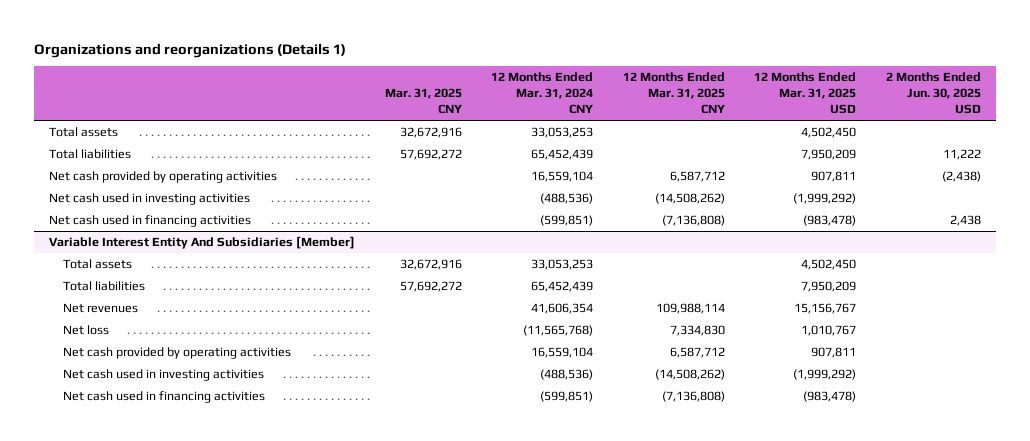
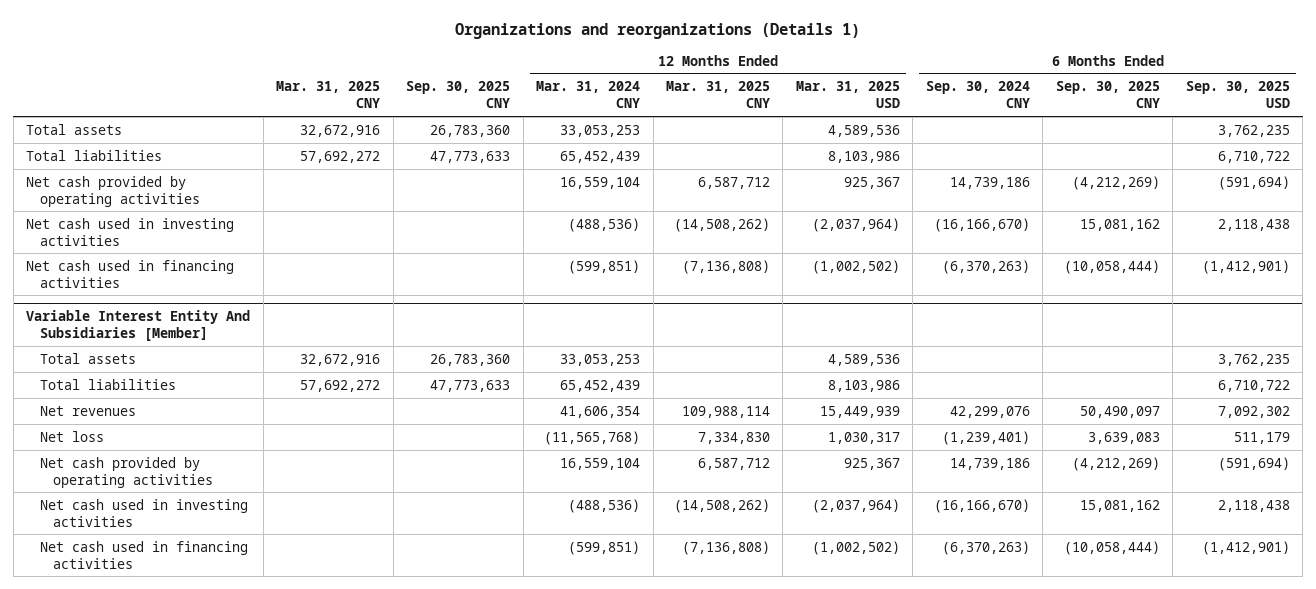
- | Mar. 31, 2025 CNY | 12 Months Ended Mar. 31, 2024 CNY | 12 Months Ended Mar. 31, 2025 CNY | 12 Months Ended Mar. 31, 2025 USD | 2 Months Ended Jun. 30, 2025 USD
+ | Mar. 31, 2025 CNY | Sep. 30, 2025 CNY | 12 Months Ended Mar. 31, 2024 CNY | 12 Months Ended Mar. 31, 2025 CNY | 12 Months Ended Mar. 31, 2025 USD | 6 Months Ended Sep. 30, 2024 CNY | 6 Months Ended Sep. 30, 2025 CNY | 6 Months Ended Sep. 30, 2025 USD
- Total assets | 32,672,916 | 33,053,253 | | 4,502,450 |
- Total liabilities | 57,692,272 | 65,452,439 | | 7,950,209 | 11,222
- Net cash provided by operating activities | | 16,559,104 | 6,587,712 | 907,811 | (2,438)
- Net cash used in investing activities | | (488,536) | (14,508,262) | (1,999,292) |
- Net cash used in financing activities | | (599,851) | (7,136,808) | (983,478) | 2,438
+ Total assets | 32,672,916 | 26,783,360 | 33,053,253 | | 4,589,536 | | | 3,762,235
+ Total liabilities | 57,692,272 | 47,773,633 | 65,452,439 | | 8,103,986 | | | 6,710,722
+ Net cash provided by operating activities | | | 16,559,104 | 6,587,712 | 925,367 | 14,739,186 | (4,212,269) | (591,694)
+ Net cash used in investing activities | | | (488,536) | (14,508,262) | (2,037,964) | (16,166,670) | 15,081,162 | 2,118,438
+ Net cash used in financing activities | | | (599,851) | (7,136,808) | (1,002,502) | (6,370,263) | (10,058,444) | (1,412,901)
@ Variable Interest Entity And Subsidiaries [Member]
- Total assets | 32,672,916 | 33,053,253 | | 4,502,450 |
- Total liabilities | 57,692,272 | 65,452,439 | | 7,950,209 |
- Net revenues | | 41,606,354 | 109,988,114 | 15,156,767 |
- Net loss | | (11,565,768) | 7,334,830 | 1,010,767 |
- Net cash provided by operating activities | | 16,559,104 | 6,587,712 | 907,811 |
- Net cash used in investing activities | | (488,536) | (14,508,262) | (1,999,292) |
- Net cash used in financing activities | | (599,851) | (7,136,808) | (983,478) |
+ Total assets | 32,672,916 | 26,783,360 | 33,053,253 | | 4,589,536 | | | 3,762,235
+ Total liabilities | 57,692,272 | 47,773,633 | 65,452,439 | | 8,103,986 | | | 6,710,722
+ Net revenues | | | 41,606,354 | 109,988,114 | 15,449,939 | 42,299,076 | 50,490,097 | 7,092,302
+ Net loss | | | (11,565,768) | 7,334,830 | 1,030,317 | (1,239,401) | 3,639,083 | 511,179
+ Net cash provided by operating activities | | | 16,559,104 | 6,587,712 | 925,367 | 14,739,186 | (4,212,269) | (591,694)
+ Net cash used in investing activities | | | (488,536) | (14,508,262) | (2,037,964) | (16,166,670) | 15,081,162 | 2,118,438
+ Net cash used in financing activities | | | (599,851) | (7,136,808) | (1,002,502) | (6,370,263) | (10,058,444) | (1,412,901)

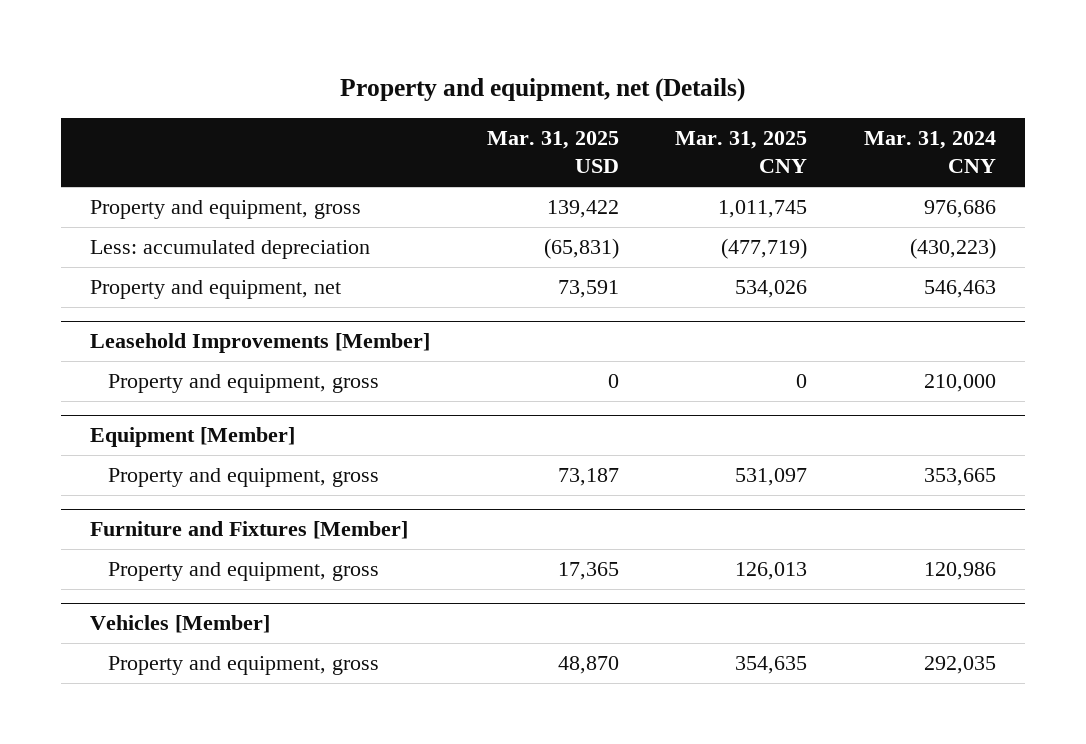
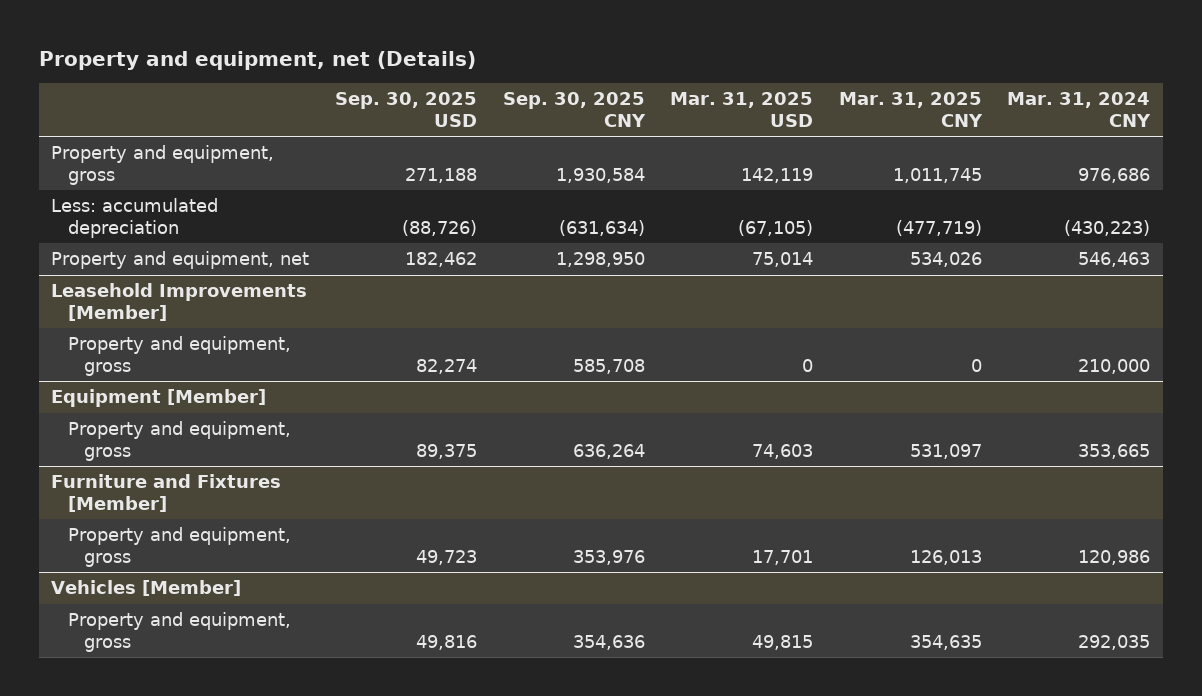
- | Mar. 31, 2025 USD | Mar. 31, 2025 CNY | Mar. 31, 2024 CNY
+ | Sep. 30, 2025 USD | Sep. 30, 2025 CNY | Mar. 31, 2025 USD | Mar. 31, 2025 CNY | Mar. 31, 2024 CNY
- Property and equipment, gross | 139,422 | 1,011,745 | 976,686
- Less: accumulated depreciation | (65,831) | (477,719) | (430,223)
- Property and equipment, net | 73,591 | 534,026 | 546,463
+ Property and equipment, gross | 271,188 | 1,930,584 | 142,119 | 1,011,745 | 976,686
+ Less: accumulated depreciation | (88,726) | (631,634) | (67,105) | (477,719) | (430,223)
+ Property and equipment, net | 182,462 | 1,298,950 | 75,014 | 534,026 | 546,463
@ Equipment [Member]
- Property and equipment, gross | 73,187 | 531,097 | 353,665
+ Property and equipment, gross | 89,375 | 636,264 | 74,603 | 531,097 | 353,665
@ Furniture and Fixtures [Member]
- Property and equipment, gross | 17,365 | 126,013 | 120,986
+ Property and equipment, gross | 49,723 | 353,976 | 17,701 | 126,013 | 120,986
@ Vehicles [Member]
- Property and equipment, gross | 48,870 | 354,635 | 292,035
+ Property and equipment, gross | 49,816 | 354,636 | 49,815 | 354,635 | 292,035

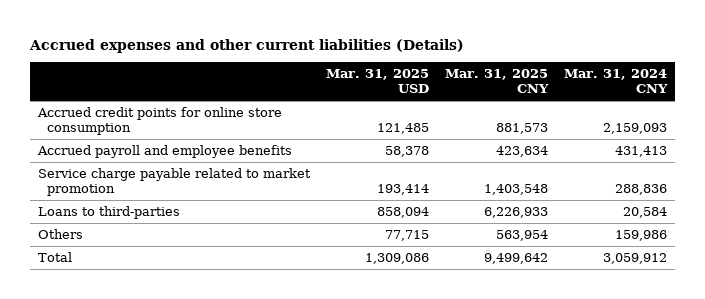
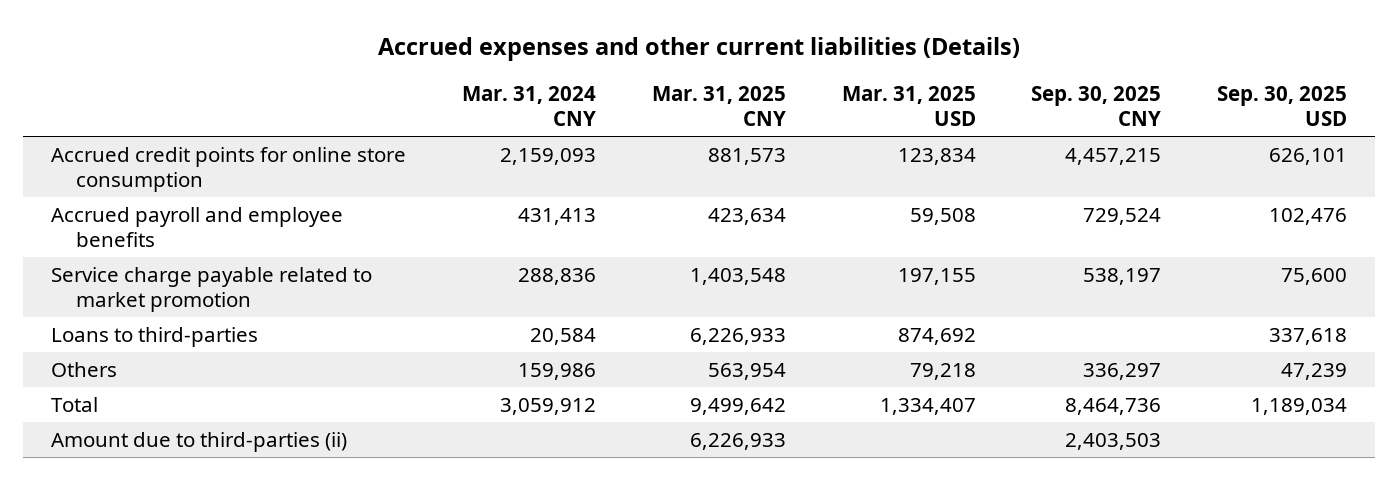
- | Mar. 31, 2025 USD | Mar. 31, 2025 CNY | Mar. 31, 2024 CNY
+ | Mar. 31, 2024 CNY | Mar. 31, 2025 CNY | Mar. 31, 2025 USD | Sep. 30, 2025 CNY | Sep. 30, 2025 USD
- Accrued credit points for online store consumption | 121,485 | 881,573 | 2,159,093
- Accrued payroll and employee benefits | 58,378 | 423,634 | 431,413
- Service charge payable related to market promotion | 193,414 | 1,403,548 | 288,836
- Loans to third-parties | 858,094 | 6,226,933 | 20,584
- Others | 77,715 | 563,954 | 159,986
- Total | 1,309,086 | 9,499,642 | 3,059,912
+ Accrued credit points for online store consumption | 2,159,093 | 881,573 | 123,834 | 4,457,215 | 626,101
+ Accrued payroll and employee benefits | 431,413 | 423,634 | 59,508 | 729,524 | 102,476
+ Service charge payable related to market promotion | 288,836 | 1,403,548 | 197,155 | 538,197 | 75,600
+ Loans to third-parties | 20,584 | 6,226,933 | 874,692 | | 337,618
+ Others | 159,986 | 563,954 | 79,218 | 336,297 | 47,239
+ Total | 3,059,912 | 9,499,642 | 1,334,407 | 8,464,736 | 1,189,034
+ Amount due to third-parties (ii) | | 6,226,933 | | 2,403,503 |

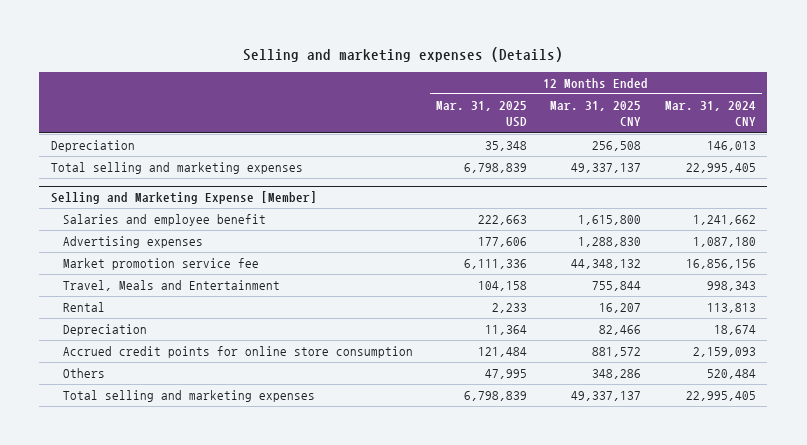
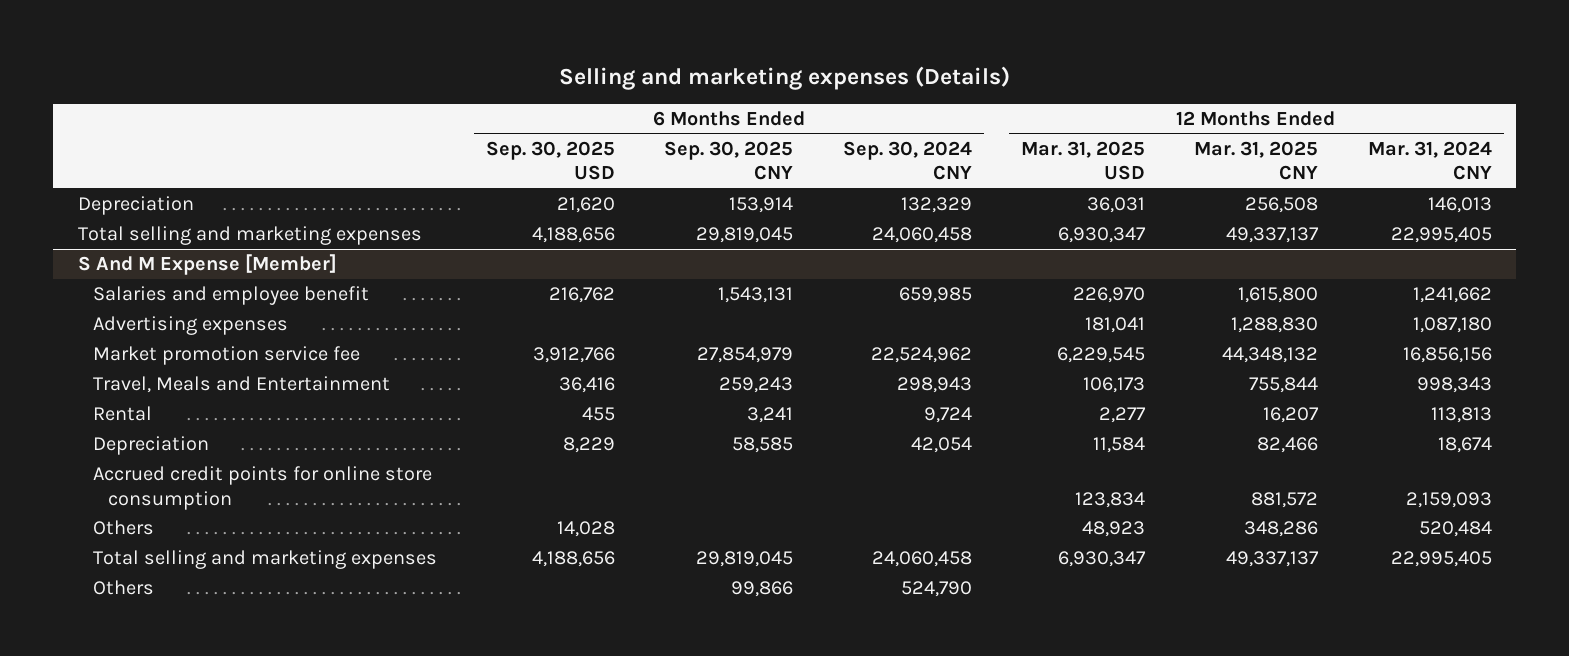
- | 12 Months Ended Mar. 31, 2025 USD | 12 Months Ended Mar. 31, 2025 CNY | 12 Months Ended Mar. 31, 2024 CNY
+ | 6 Months Ended Sep. 30, 2025 USD | 6 Months Ended Sep. 30, 2025 CNY | 6 Months Ended Sep. 30, 2024 CNY | 12 Months Ended Mar. 31, 2025 USD | 12 Months Ended Mar. 31, 2025 CNY | 12 Months Ended Mar. 31, 2024 CNY
- Depreciation | 35,348 | 256,508 | 146,013
- Total selling and marketing expenses | 6,798,839 | 49,337,137 | 22,995,405
- Selling and Marketing Expense [Member]
- Salaries and employee benefit | 222,663 | 1,615,800 | 1,241,662
- Advertising expenses | 177,606 | 1,288,830 | 1,087,180
- Market promotion service fee | 6,111,336 | 44,348,132 | 16,856,156
- Travel, Meals and Entertainment | 104,158 | 755,844 | 998,343
- Rental | 2,233 | 16,207 | 113,813
- Depreciation | 11,364 | 82,466 | 18,674
- Accrued credit points for online store consumption | 121,484 | 881,572 | 2,159,093
- Others | 47,995 | 348,286 | 520,484
- Total selling and marketing expenses | 6,798,839 | 49,337,137 | 22,995,405
+ Depreciation | 21,620 | 153,914 | 132,329 | 36,031 | 256,508 | 146,013
+ Total selling and marketing expenses | 4,188,656 | 29,819,045 | 24,060,458 | 6,930,347 | 49,337,137 | 22,995,405
+ S And M Expense [Member]
+ Salaries and employee benefit | 216,762 | 1,543,131 | 659,985 | 226,970 | 1,615,800 | 1,241,662
+ Advertising expenses | | | | 181,041 | 1,288,830 | 1,087,180
+ Market promotion service fee | 3,912,766 | 27,854,979 | 22,524,962 | 6,229,545 | 44,348,132 | 16,856,156
+ Travel, Meals and Entertainment | 36,416 | 259,243 | 298,943 | 106,173 | 755,844 | 998,343
+ Rental | 455 | 3,241 | 9,724 | 2,277 | 16,207 | 113,813
+ Depreciation | 8,229 | 58,585 | 42,054 | 11,584 | 82,466 | 18,674
+ Accrued credit points for online store consumption | | | | 123,834 | 881,572 | 2,159,093
+ Others | 14,028 | | | 48,923 | 348,286 | 520,484
+ Total selling and marketing expenses | 4,188,656 | 29,819,045 | 24,060,458 | 6,930,347 | 49,337,137 | 22,995,405
+ Others | | 99,866 | 524,790 | | |

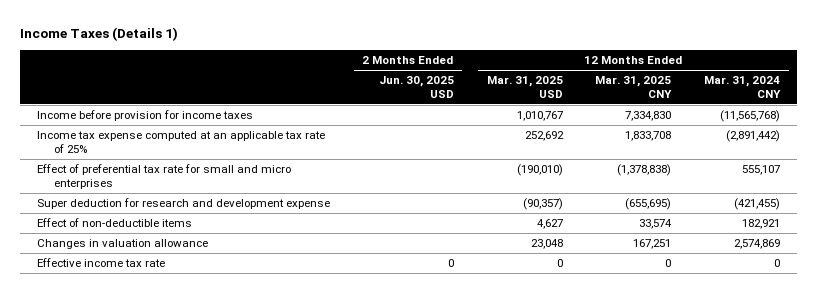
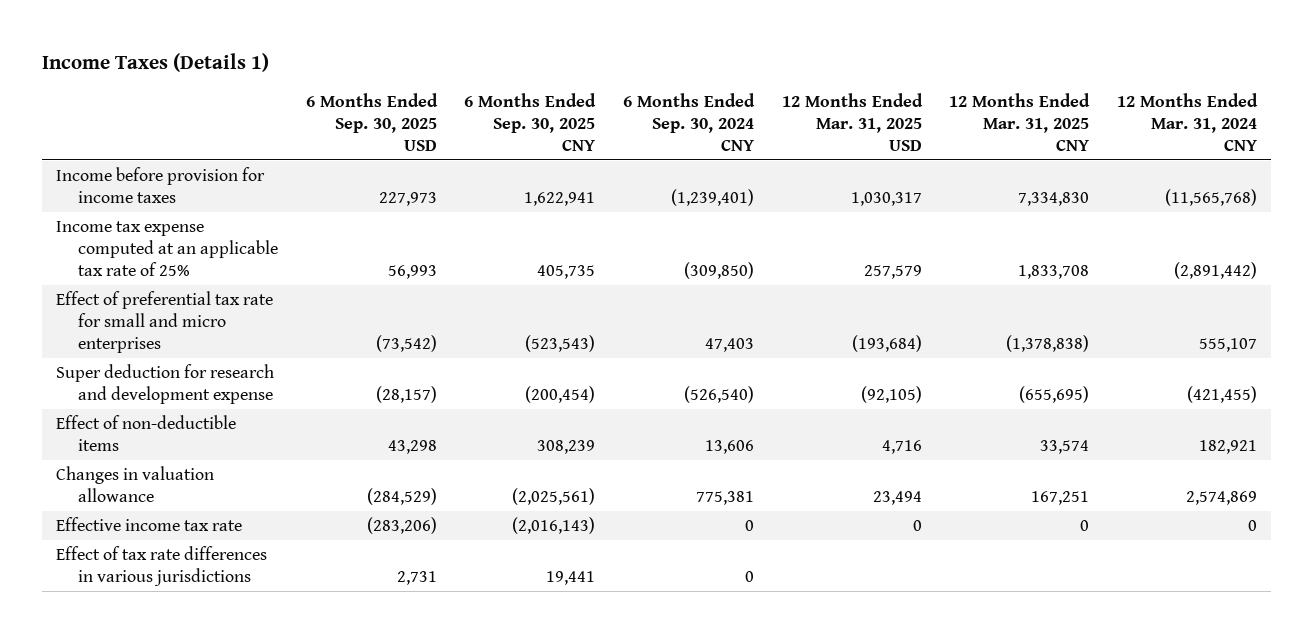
- | 2 Months Ended Jun. 30, 2025 USD | 12 Months Ended Mar. 31, 2025 USD | 12 Months Ended Mar. 31, 2025 CNY | 12 Months Ended Mar. 31, 2024 CNY
+ | 6 Months Ended Sep. 30, 2025 USD | 6 Months Ended Sep. 30, 2025 CNY | 6 Months Ended Sep. 30, 2024 CNY | 12 Months Ended Mar. 31, 2025 USD | 12 Months Ended Mar. 31, 2025 CNY | 12 Months Ended Mar. 31, 2024 CNY
- Income before provision for income taxes | | 1,010,767 | 7,334,830 | (11,565,768)
- Income tax expense computed at an applicable tax rate of 25% | | 252,692 | 1,833,708 | (2,891,442)
- Effect of preferential tax rate for small and micro enterprises | | (190,010) | (1,378,838) | 555,107
- Super deduction for research and development expense | | (90,357) | (655,695) | (421,455)
- Effect of non-deductible items | | 4,627 | 33,574 | 182,921
- Changes in valuation allowance | | 23,048 | 167,251 | 2,574,869
+ Income before provision for income taxes | 227,973 | 1,622,941 | (1,239,401) | 1,030,317 | 7,334,830 | (11,565,768)
+ Income tax expense computed at an applicable tax rate of 25% | 56,993 | 405,735 | (309,850) | 257,579 | 1,833,708 | (2,891,442)
+ Effect of preferential tax rate for small and micro enterprises | (73,542) | (523,543) | 47,403 | (193,684) | (1,378,838) | 555,107
+ Super deduction for research and development expense | (28,157) | (200,454) | (526,540) | (92,105) | (655,695) | (421,455)
+ Effect of non-deductible items | 43,298 | 308,239 | 13,606 | 4,716 | 33,574 | 182,921
+ Changes in valuation allowance | (284,529) | (2,025,561) | 775,381 | 23,494 | 167,251 | 2,574,869
+ Effect of tax rate differences in various jurisdictions | 2,731 | 19,441 | 0 | | |

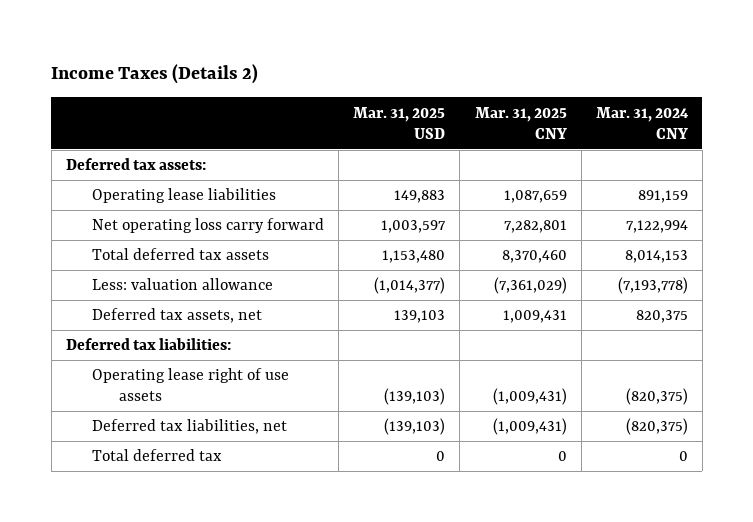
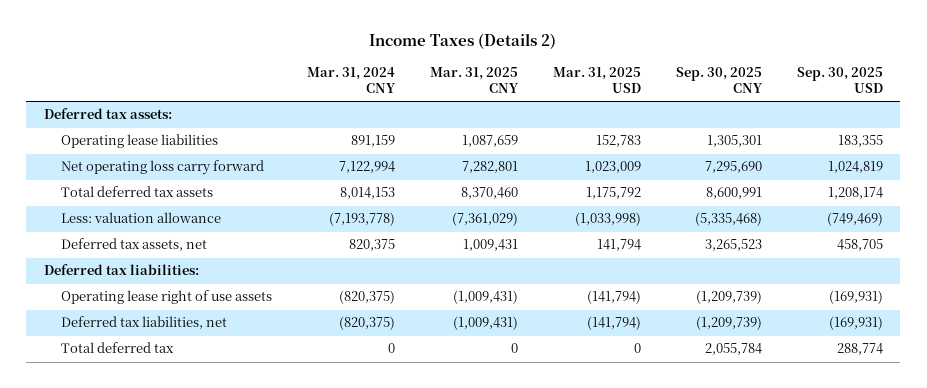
- | Mar. 31, 2025 USD | Mar. 31, 2025 CNY | Mar. 31, 2024 CNY
+ | Mar. 31, 2024 CNY | Mar. 31, 2025 CNY | Mar. 31, 2025 USD | Sep. 30, 2025 CNY | Sep. 30, 2025 USD
- Operating lease liabilities | 149,883 | 1,087,659 | 891,159
- Net operating loss carry forward | 1,003,597 | 7,282,801 | 7,122,994
- Total deferred tax assets | 1,153,480 | 8,370,460 | 8,014,153
- Less: valuation allowance | (1,014,377) | (7,361,029) | (7,193,778)
- Deferred tax assets, net | 139,103 | 1,009,431 | 820,375
+ Operating lease liabilities | 891,159 | 1,087,659 | 152,783 | 1,305,301 | 183,355
+ Net operating loss carry forward | 7,122,994 | 7,282,801 | 1,023,009 | 7,295,690 | 1,024,819
+ Total deferred tax assets | 8,014,153 | 8,370,460 | 1,175,792 | 8,600,991 | 1,208,174
+ Less: valuation allowance | (7,193,778) | (7,361,029) | (1,033,998) | (5,335,468) | (749,469)
+ Deferred tax assets, net | 820,375 | 1,009,431 | 141,794 | 3,265,523 | 458,705
- Operating lease right of use assets | (139,103) | (1,009,431) | (820,375)
- Deferred tax liabilities, net | (139,103) | (1,009,431) | (820,375)
+ Operating lease right of use assets | (820,375) | (1,009,431) | (141,794) | (1,209,739) | (169,931)
+ Deferred tax liabilities, net | (820,375) | (1,009,431) | (141,794) | (1,209,739) | (169,931)

